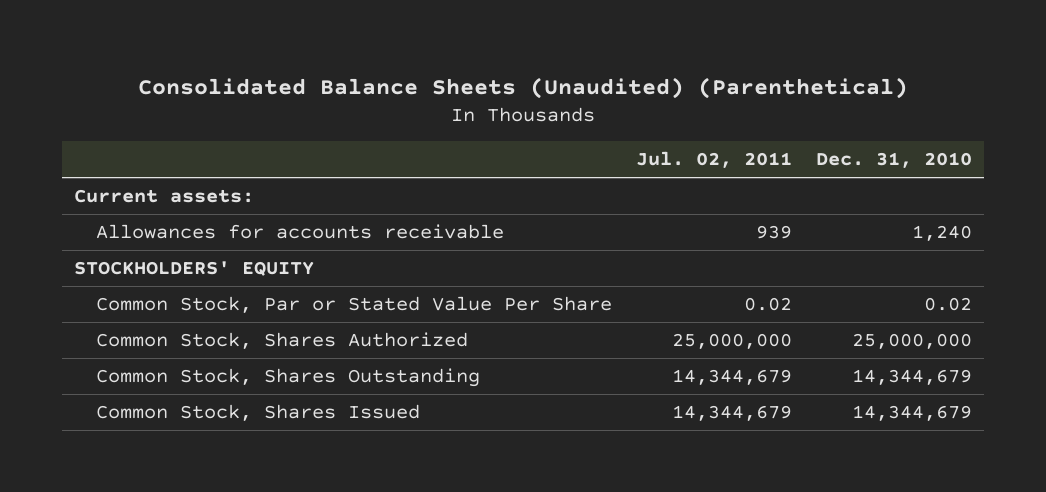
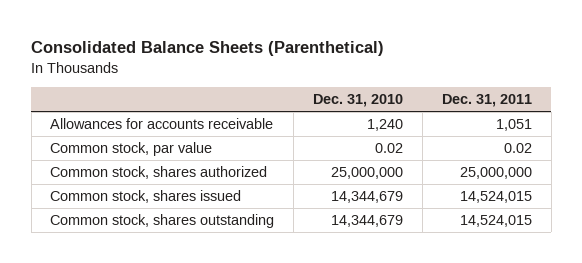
- Consolidated Balance Sheets (Unaudited) (Parenthetical)
+ Consolidated Balance Sheets (Parenthetical)
- | Jul. 02, 2011 | Dec. 31, 2010
+ | Dec. 31, 2010 | Dec. 31, 2011
- Current assets:
- STOCKHOLDERS' EQUITY
- Common Stock, Par or Stated Value Per Share | 0.02 | 0.02
- Common Stock, Shares Authorized | 25,000,000 | 25,000,000
- Common Stock, Shares Outstanding | 14,344,679 | 14,344,679
- Common Stock, Shares Issued | 14,344,679 | 14,344,679
+ Common stock, par value | 0.02 | 0.02
+ Common stock, shares authorized | 25,000,000 | 25,000,000
+ Common stock, shares issued | 14,344,679 | 14,524,015
+ Common stock, shares outstanding | 14,344,679 | 14,524,015

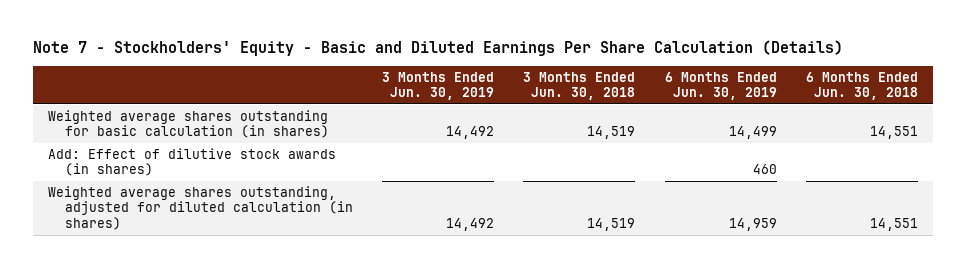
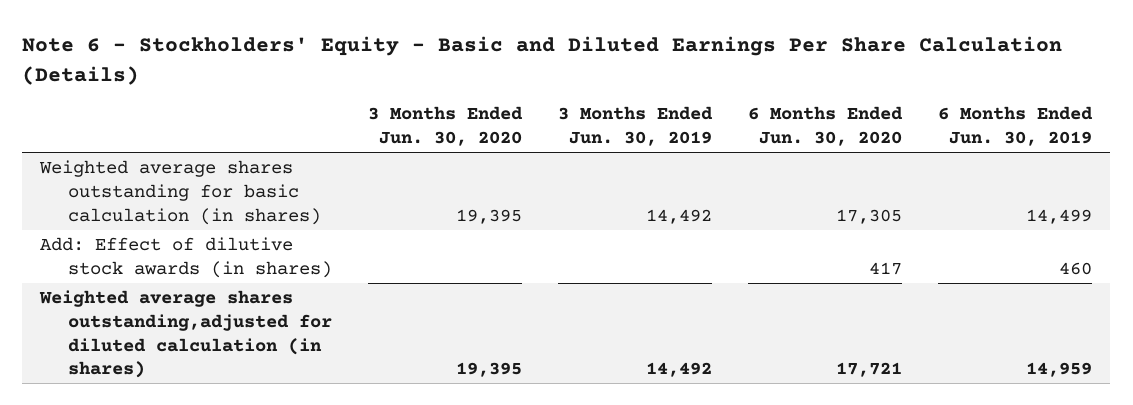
- Note 7 - Stockholders' Equity - Basic and Diluted Earnings Per Share Calculation (Details)
+ Note 6 - Stockholders' Equity - Basic and Diluted Earnings Per Share Calculation (Details)
- | 3 Months Ended Jun. 30, 2019 | 3 Months Ended Jun. 30, 2018 | 6 Months Ended Jun. 30, 2019 | 6 Months Ended Jun. 30, 2018
+ | 3 Months Ended Jun. 30, 2020 | 3 Months Ended Jun. 30, 2019 | 6 Months Ended Jun. 30, 2020 | 6 Months Ended Jun. 30, 2019
- Weighted average shares outstanding, adjusted for diluted calculation (in shares) | 14,492 | 14,519 | 14,959 | 14,551
+ Weighted average shares outstanding,adjusted for diluted calculation (in shares) | 19,395 | 14,492 | 17,721 | 14,959

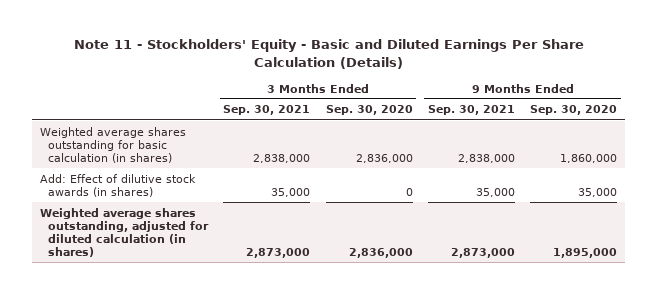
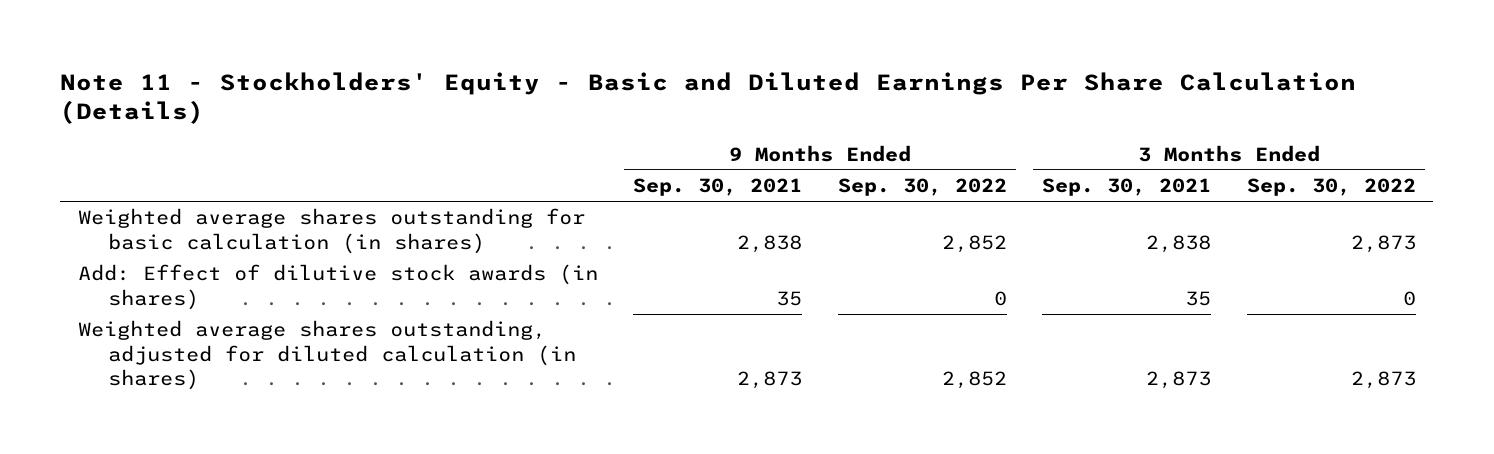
- | 3 Months Ended Sep. 30, 2021 | 3 Months Ended Sep. 30, 2020 | 9 Months Ended Sep. 30, 2021 | 9 Months Ended Sep. 30, 2020
+ | 9 Months Ended Sep. 30, 2021 | 9 Months Ended Sep. 30, 2022 | 3 Months Ended Sep. 30, 2021 | 3 Months Ended Sep. 30, 2022
- Weighted average shares outstanding for basic calculation (in shares) | 2,838,000 | 2,836,000 | 2,838,000 | 1,860,000
- Add: Effect of dilutive stock awards (in shares) | 35,000 | 0 | 35,000 | 35,000
- Weighted average shares outstanding, adjusted for diluted calculation (in shares) | 2,873,000 | 2,836,000 | 2,873,000 | 1,895,000
+ Weighted average shares outstanding for basic calculation (in shares) | 2,838 | 2,852 | 2,838 | 2,873
+ Add: Effect of dilutive stock awards (in shares) | 35 | 0 | 35 | 0
+ Weighted average shares outstanding, adjusted for diluted calculation (in shares) | 2,873 | 2,852 | 2,873 | 2,873

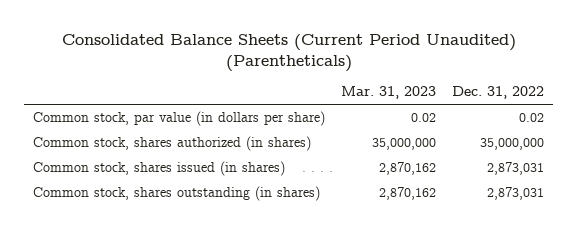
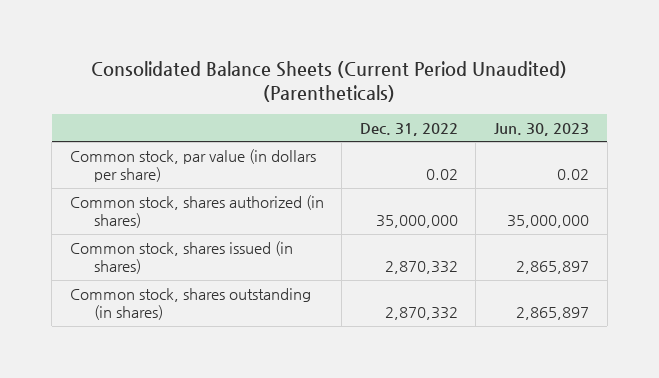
- | Mar. 31, 2023 | Dec. 31, 2022
+ | Dec. 31, 2022 | Jun. 30, 2023
- Common stock, shares issued (in shares) | 2,870,162 | 2,873,031
- Common stock, shares outstanding (in shares) | 2,870,162 | 2,873,031
+ Common stock, shares issued (in shares) | 2,870,332 | 2,865,897
+ Common stock, shares outstanding (in shares) | 2,870,332 | 2,865,897

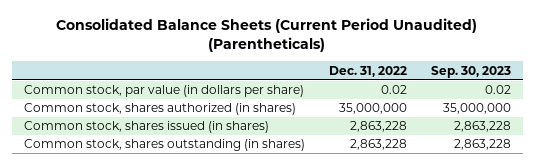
- | Dec. 31, 2022 | Jun. 30, 2023
+ | Dec. 31, 2022 | Sep. 30, 2023
- Common stock, shares issued (in shares) | 2,870,332 | 2,865,897
- Common stock, shares outstanding (in shares) | 2,870,332 | 2,865,897
+ Common stock, shares issued (in shares) | 2,863,228 | 2,863,228
+ Common stock, shares outstanding (in shares) | 2,863,228 | 2,863,228

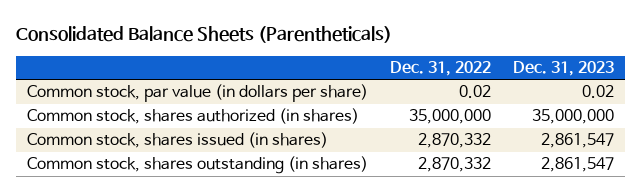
- Consolidated Balance Sheets (Current Period Unaudited) (Parentheticals)
+ Consolidated Balance Sheets (Parentheticals)
- | Dec. 31, 2022 | Sep. 30, 2023
+ | Dec. 31, 2022 | Dec. 31, 2023
- Common stock, shares issued (in shares) | 2,863,228 | 2,863,228
- Common stock, shares outstanding (in shares) | 2,863,228 | 2,863,228
+ Common stock, shares issued (in shares) | 2,870,332 | 2,861,547
+ Common stock, shares outstanding (in shares) | 2,870,332 | 2,861,547

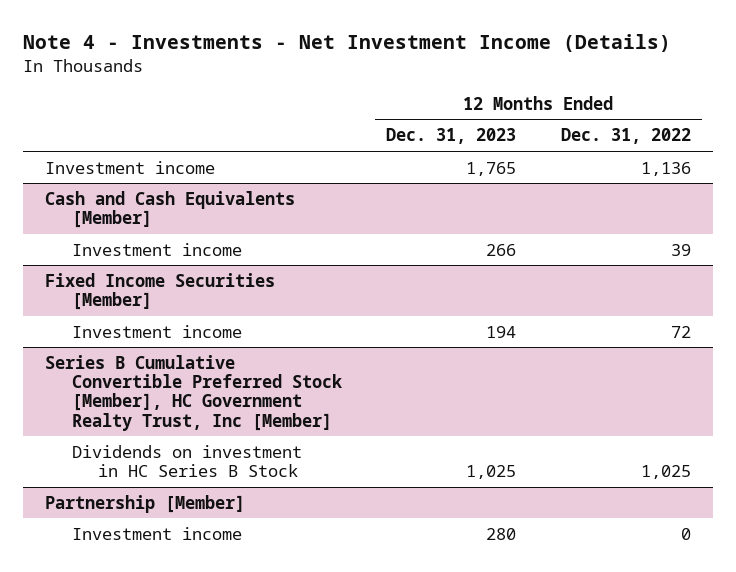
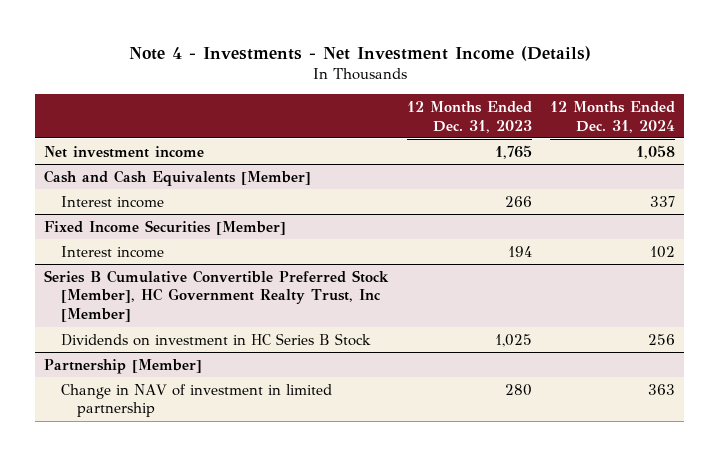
- | 12 Months Ended Dec. 31, 2023 | 12 Months Ended Dec. 31, 2022
+ | 12 Months Ended Dec. 31, 2023 | 12 Months Ended Dec. 31, 2024
- Investment income | 1,765 | 1,136
+ Net investment income | 1,765 | 1,058
@ Cash and Cash Equivalents [Member]
- Investment income | 266 | 39
+ Interest income | 266 | 337
@ Fixed Income Securities [Member]
- Investment income | 194 | 72
+ Interest income | 194 | 102
@ Partnership [Member]
- Investment income | 280 | 0
+ Change in NAV of investment in limited partnership | 280 | 363

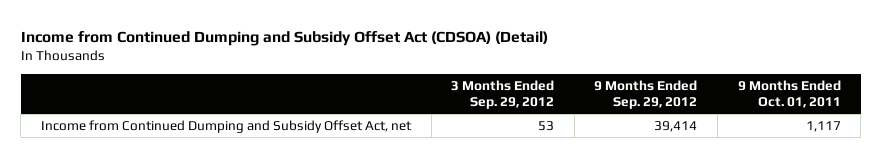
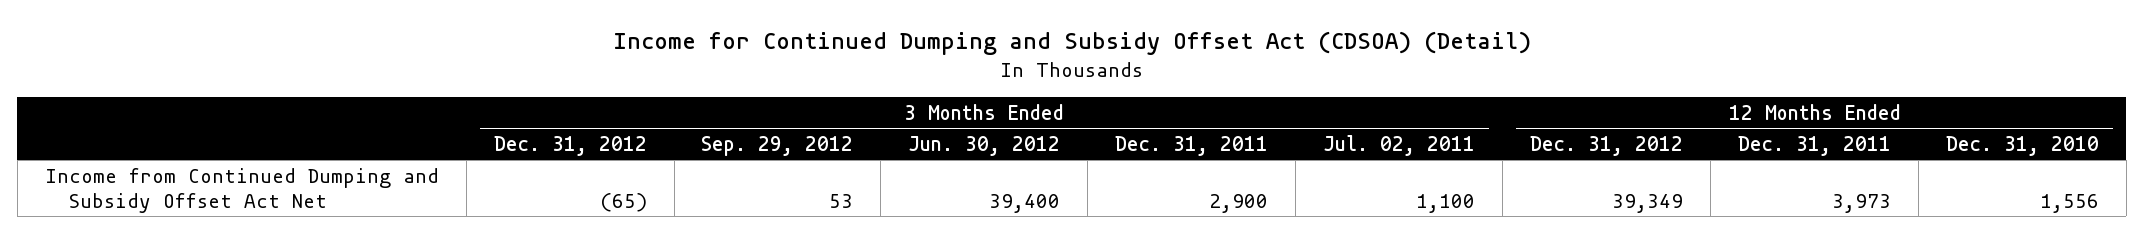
- Income from Continued Dumping and Subsidy Offset Act (CDSOA) (Detail)
+ Income for Continued Dumping and Subsidy Offset Act (CDSOA) (Detail)
- | 3 Months Ended Sep. 29, 2012 | 9 Months Ended Sep. 29, 2012 | 9 Months Ended Oct. 01, 2011
+ | 3 Months Ended Dec. 31, 2012 | 3 Months Ended Sep. 29, 2012 | 3 Months Ended Jun. 30, 2012 | 3 Months Ended Dec. 31, 2011 | 3 Months Ended Jul. 02, 2011 | 12 Months Ended Dec. 31, 2012 | 12 Months Ended Dec. 31, 2011 | 12 Months Ended Dec. 31, 2010
- Income from Continued Dumping and Subsidy Offset Act, net | 53 | 39,414 | 1,117
+ Income from Continued Dumping and Subsidy Offset Act Net | (65) | 53 | 39,400 | 2,900 | 1,100 | 39,349 | 3,973 | 1,556

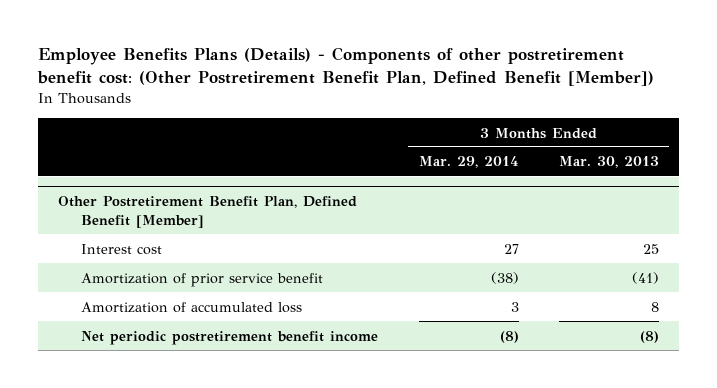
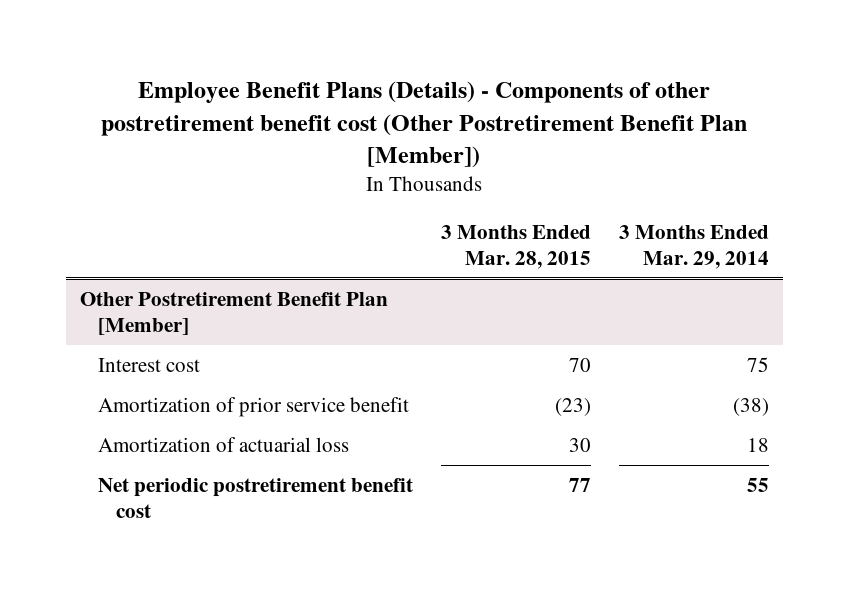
- Employee Benefits Plans (Details) - Components of other postretirement benefit cost: (Other Postretirement Benefit Plan, Defined Benefit [Member])
+ Employee Benefit Plans (Details) - Components of other postretirement benefit cost (Other Postretirement Benefit Plan [Member])
- | 3 Months Ended Mar. 29, 2014 | 3 Months Ended Mar. 30, 2013
+ | 3 Months Ended Mar. 28, 2015 | 3 Months Ended Mar. 29, 2014
- Other Postretirement Benefit Plan, Defined Benefit [Member]
- Interest cost | 27 | 25
+ Other Postretirement Benefit Plan [Member]
+ Interest cost | 70 | 75
- Amortization of accumulated loss | 3 | 8
- Net periodic postretirement benefit income | (8) | (8)
+ Amortization of actuarial loss | 30 | 18
+ Net periodic postretirement benefit cost | 77 | 55

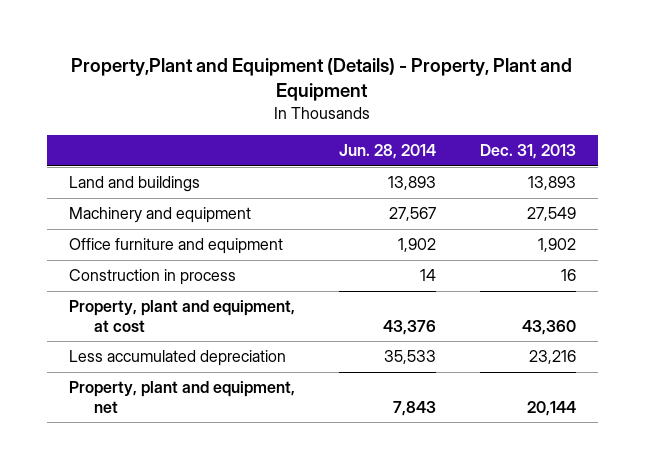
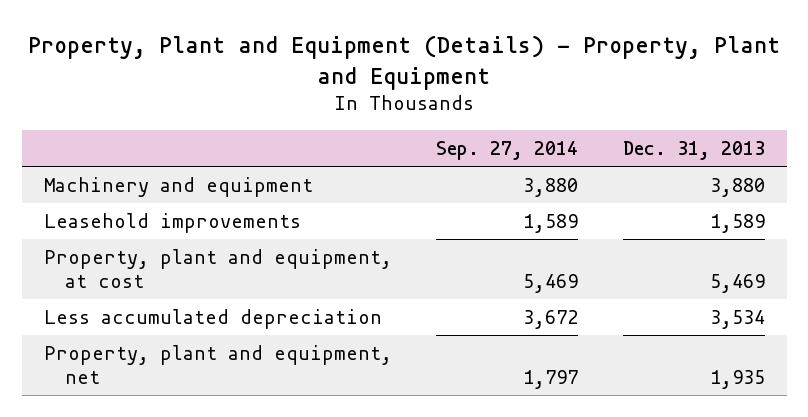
- Property,Plant and Equipment (Details) - Property, Plant and Equipment
+ Property, Plant and Equipment (Details) - Property, Plant and Equipment
- | Jun. 28, 2014 | Dec. 31, 2013
+ | Sep. 27, 2014 | Dec. 31, 2013
- Land and buildings | 13,893 | 13,893
- Machinery and equipment | 27,567 | 27,549
- Office furniture and equipment | 1,902 | 1,902
- Construction in process | 14 | 16
- Property, plant and equipment, at cost | 43,376 | 43,360
- Less accumulated depreciation | 35,533 | 23,216
- Property, plant and equipment, net | 7,843 | 20,144
+ Machinery and equipment | 3,880 | 3,880
+ Leasehold improvements | 1,589 | 1,589
+ Property, plant and equipment, at cost | 5,469 | 5,469
+ Less accumulated depreciation | 3,672 | 3,534
+ Property, plant and equipment, net | 1,797 | 1,935

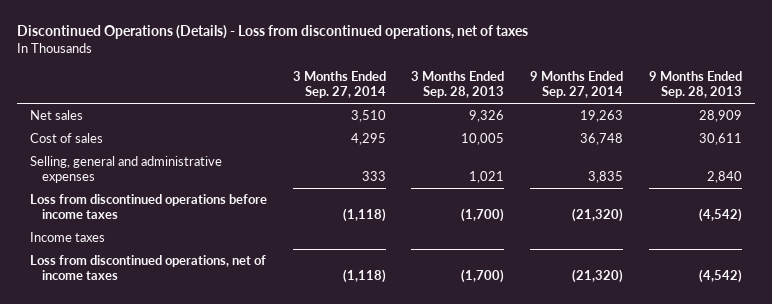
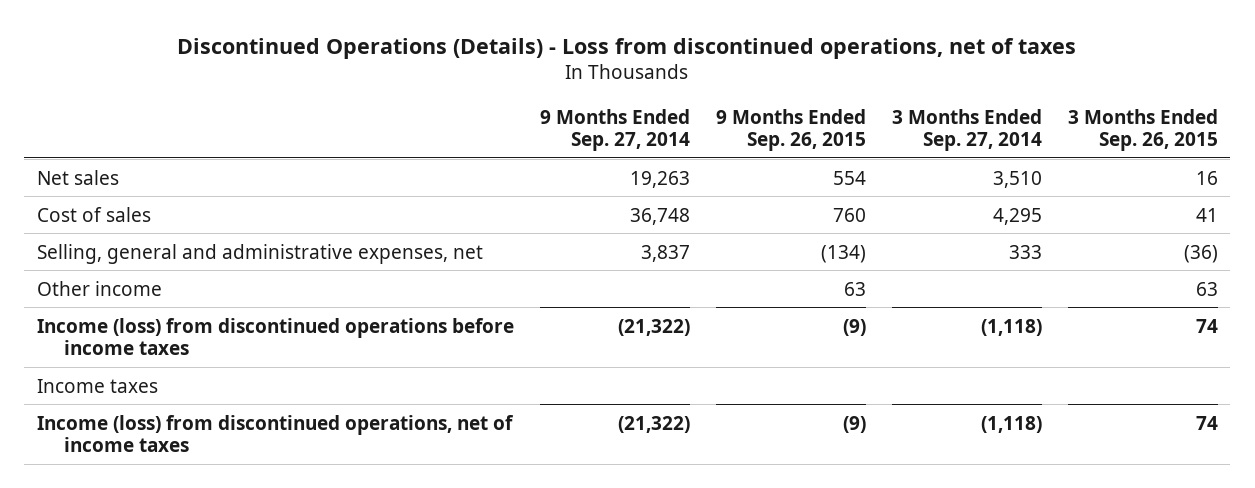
- | 3 Months Ended Sep. 27, 2014 | 3 Months Ended Sep. 28, 2013 | 9 Months Ended Sep. 27, 2014 | 9 Months Ended Sep. 28, 2013
+ | 9 Months Ended Sep. 27, 2014 | 9 Months Ended Sep. 26, 2015 | 3 Months Ended Sep. 27, 2014 | 3 Months Ended Sep. 26, 2015
- Selling, general and administrative expenses | 333 | 1,021 | 3,835 | 2,840
- Loss from discontinued operations before income taxes | (1,118) | (1,700) | (21,320) | (4,542)
+ Selling, general and administrative expenses, net | 3,837 | (134) | 333 | (36)
+ Other income | | 63 | | 63
+ Income (loss) from discontinued operations before income taxes | (21,322) | (9) | (1,118) | 74
- Loss from discontinued operations, net of income taxes | (1,118) | (1,700) | (21,320) | (4,542)
+ Income (loss) from discontinued operations, net of income taxes | (21,322) | (9) | (1,118) | 74

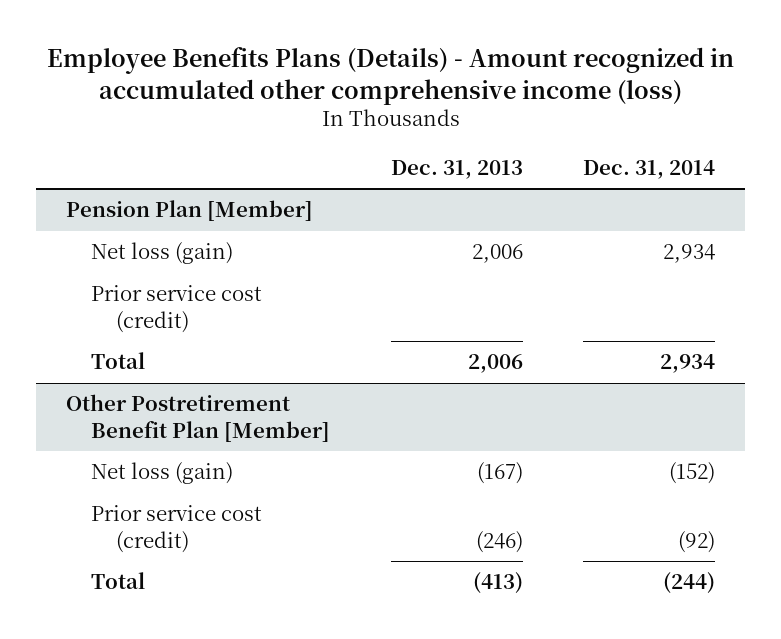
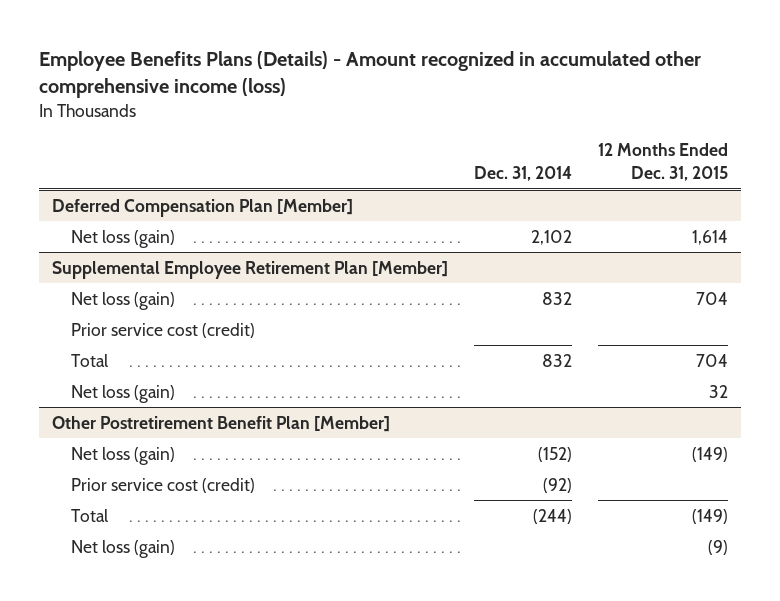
- | Dec. 31, 2013 | Dec. 31, 2014
+ | Dec. 31, 2014 | 12 Months Ended Dec. 31, 2015
- Pension Plan [Member]
- Net loss (gain) | 2,006 | 2,934
+ Deferred Compensation Plan [Member]
+ Net loss (gain) | 2,102 | 1,614
+ Supplemental Employee Retirement Plan [Member]
+ Net loss (gain) | 832 | 704
- Total | 2,006 | 2,934
+ Total | 832 | 704
+ Net loss (gain) | | 32
@ Other Postretirement Benefit Plan [Member]
+ Net loss (gain) | | (9)

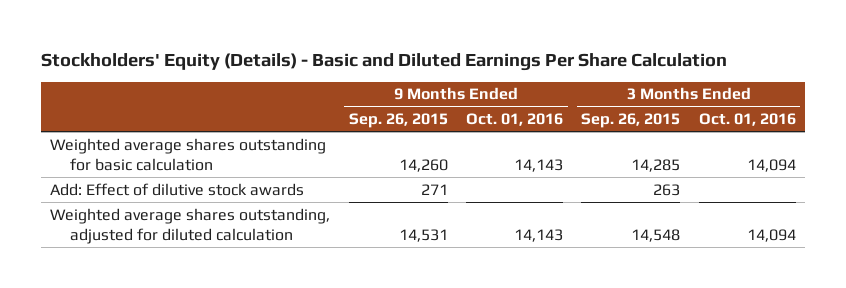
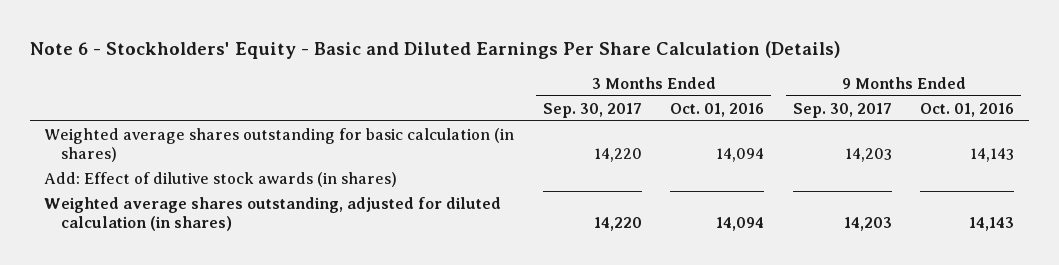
- Stockholders' Equity (Details) - Basic and Diluted Earnings Per Share Calculation
+ Note 6 - Stockholders' Equity - Basic and Diluted Earnings Per Share Calculation (Details)
- | 9 Months Ended Sep. 26, 2015 | 9 Months Ended Oct. 01, 2016 | 3 Months Ended Sep. 26, 2015 | 3 Months Ended Oct. 01, 2016
+ | 3 Months Ended Sep. 30, 2017 | 3 Months Ended Oct. 01, 2016 | 9 Months Ended Sep. 30, 2017 | 9 Months Ended Oct. 01, 2016
- Weighted average shares outstanding for basic calculation | 14,260 | 14,143 | 14,285 | 14,094
- Add: Effect of dilutive stock awards | 271 | | 263 |
- Weighted average shares outstanding, adjusted for diluted calculation | 14,531 | 14,143 | 14,548 | 14,094
+ Weighted average shares outstanding for basic calculation (in shares) | 14,220 | 14,094 | 14,203 | 14,143
+ Add: Effect of dilutive stock awards (in shares)
+ Weighted average shares outstanding, adjusted for diluted calculation (in shares) | 14,220 | 14,094 | 14,203 | 14,143

